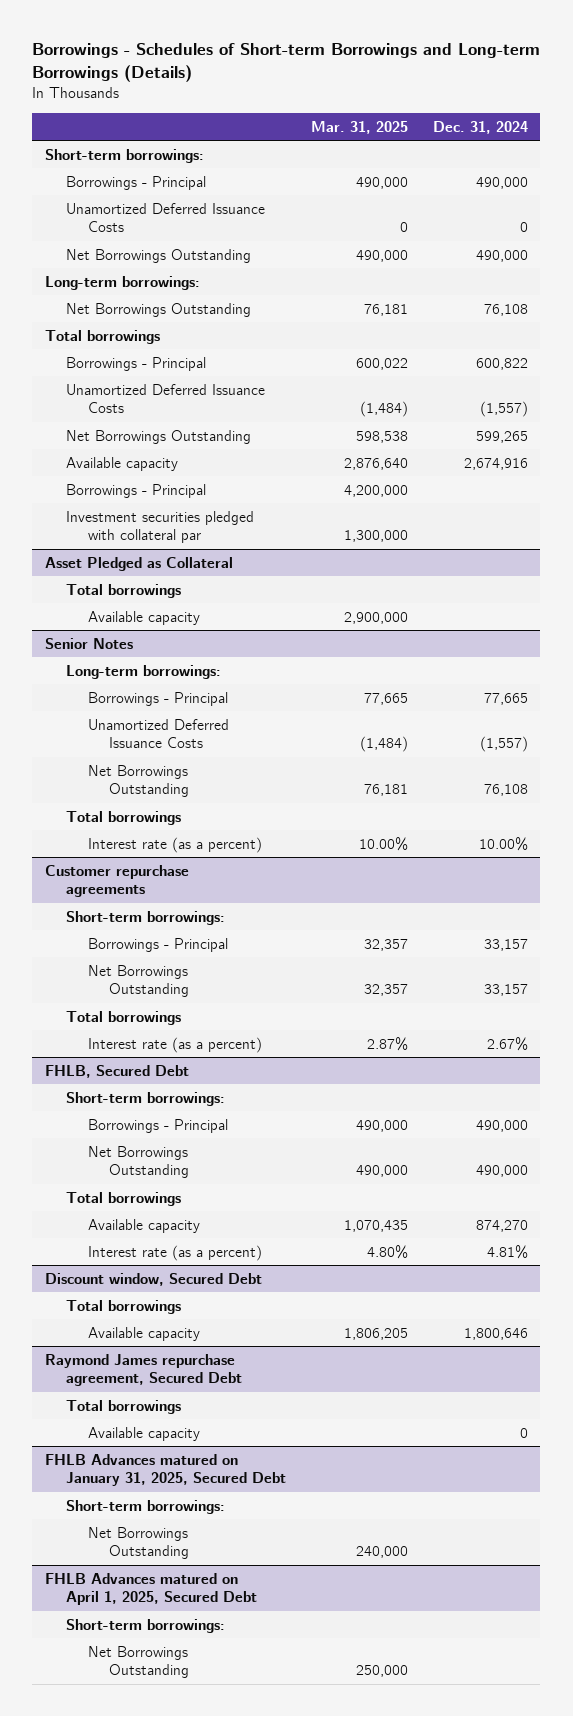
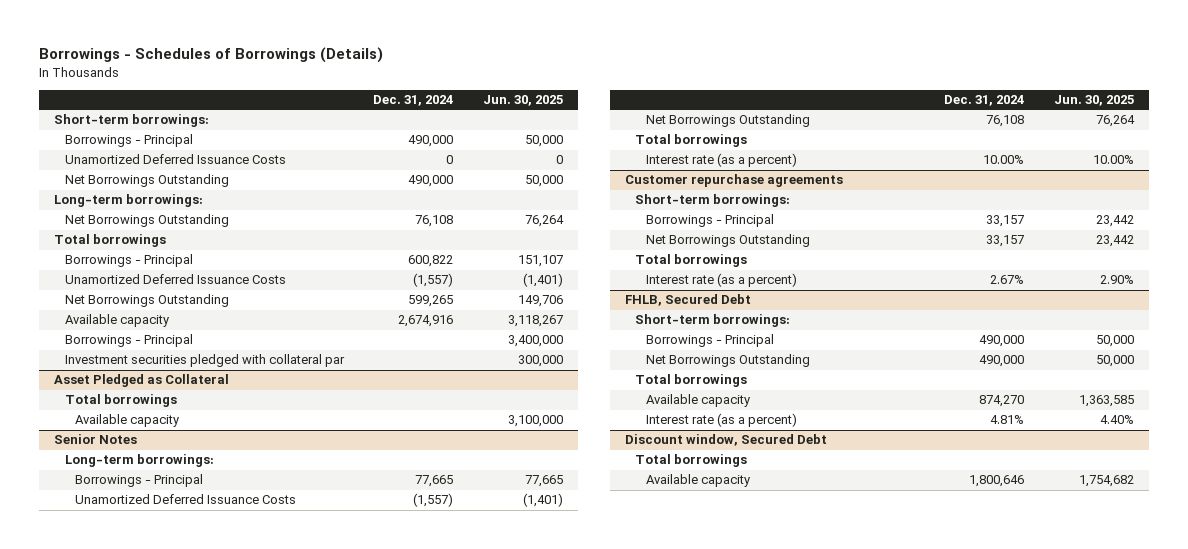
- Borrowings - Schedules of Short-term Borrowings and Long-term Borrowings (Details)
+ Borrowings - Schedules of Borrowings (Details)
- | Mar. 31, 2025 | Dec. 31, 2024
+ | Dec. 31, 2024 | Jun. 30, 2025
- Raymond James repurchase agreement, Secured Debt
- Total borrowings
- Available capacity | | 0
- FHLB Advances matured on January 31, 2025, Secured Debt
- Short-term borrowings:
- Net Borrowings Outstanding | 240,000 |
- FHLB Advances matured on April 1, 2025, Secured Debt
- Short-term borrowings:
- Net Borrowings Outstanding | 250,000 |

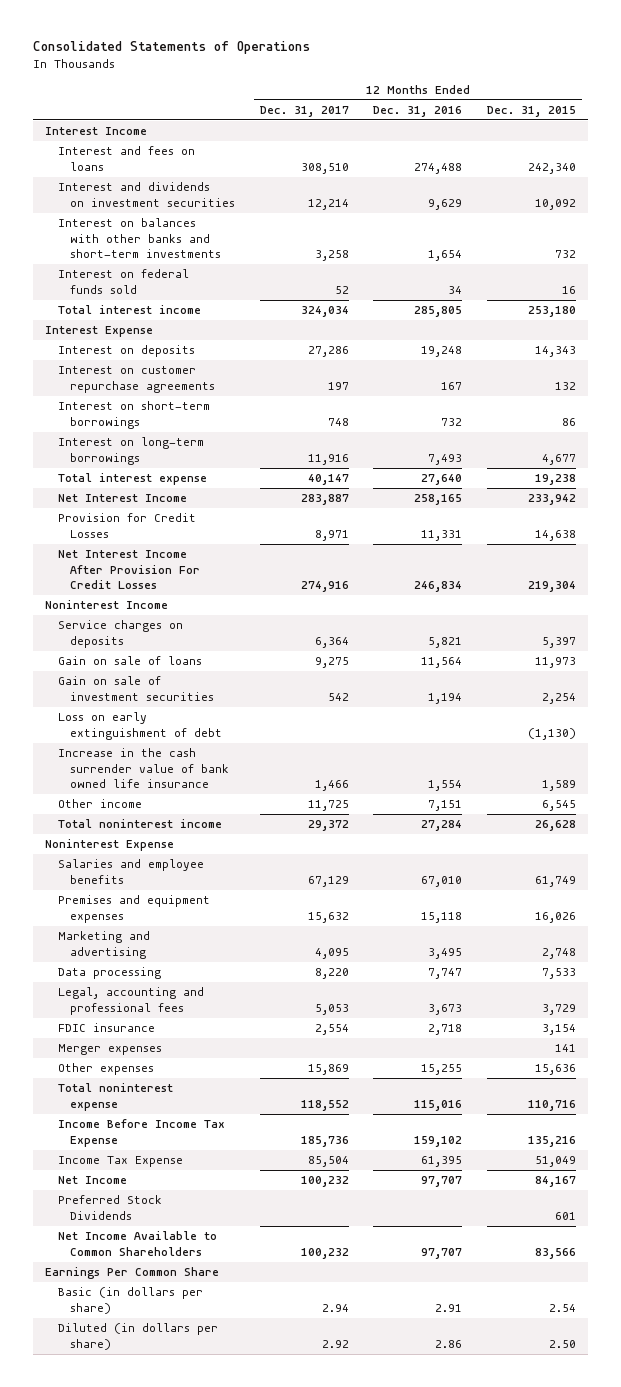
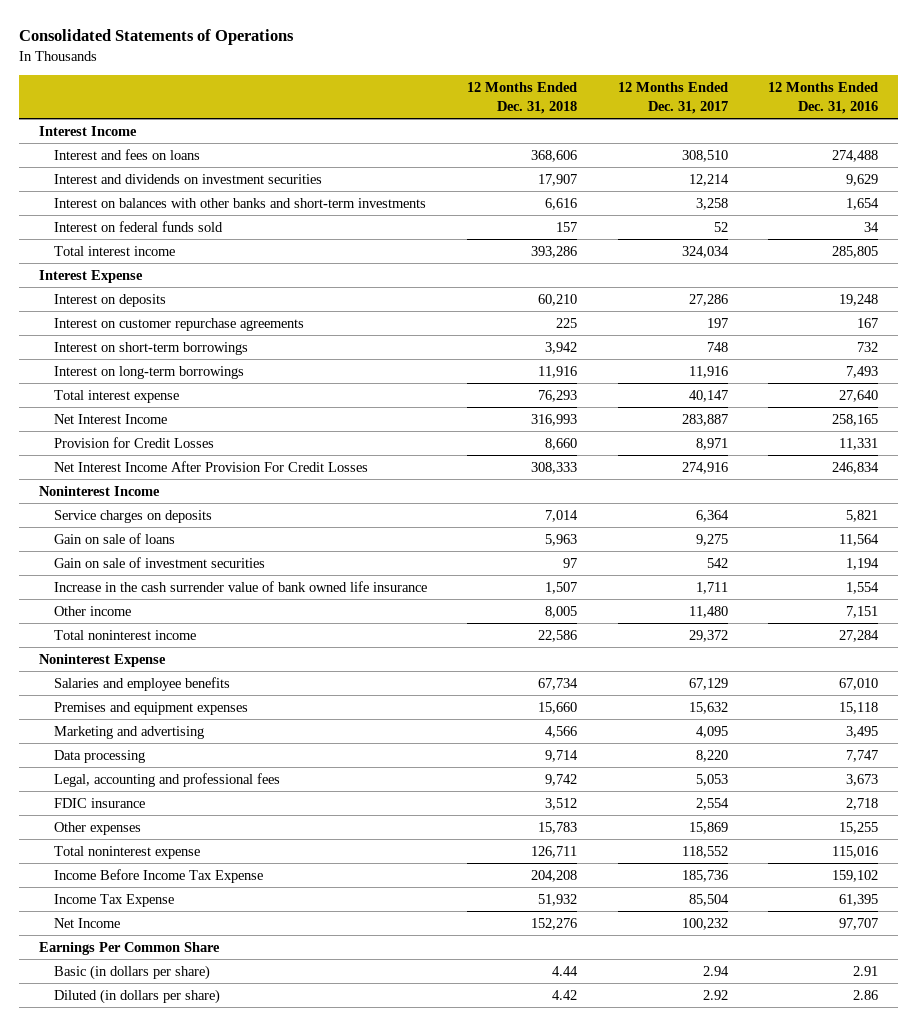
- | 12 Months Ended Dec. 31, 2017 | 12 Months Ended Dec. 31, 2016 | 12 Months Ended Dec. 31, 2015
+ | 12 Months Ended Dec. 31, 2018 | 12 Months Ended Dec. 31, 2017 | 12 Months Ended Dec. 31, 2016
- Loss on early extinguishment of debt | | | (1,130)
- Increase in the cash surrender value of bank owned life insurance | 1,466 | 1,554 | 1,589
- Other income | 11,725 | 7,151 | 6,545
+ Increase in the cash surrender value of bank owned life insurance | 1,507 | 1,711 | 1,554
+ Other income | 8,005 | 11,480 | 7,151
- Merger expenses | | | 141
- Preferred Stock Dividends | | | 601
- Net Income Available to Common Shareholders | 100,232 | 97,707 | 83,566

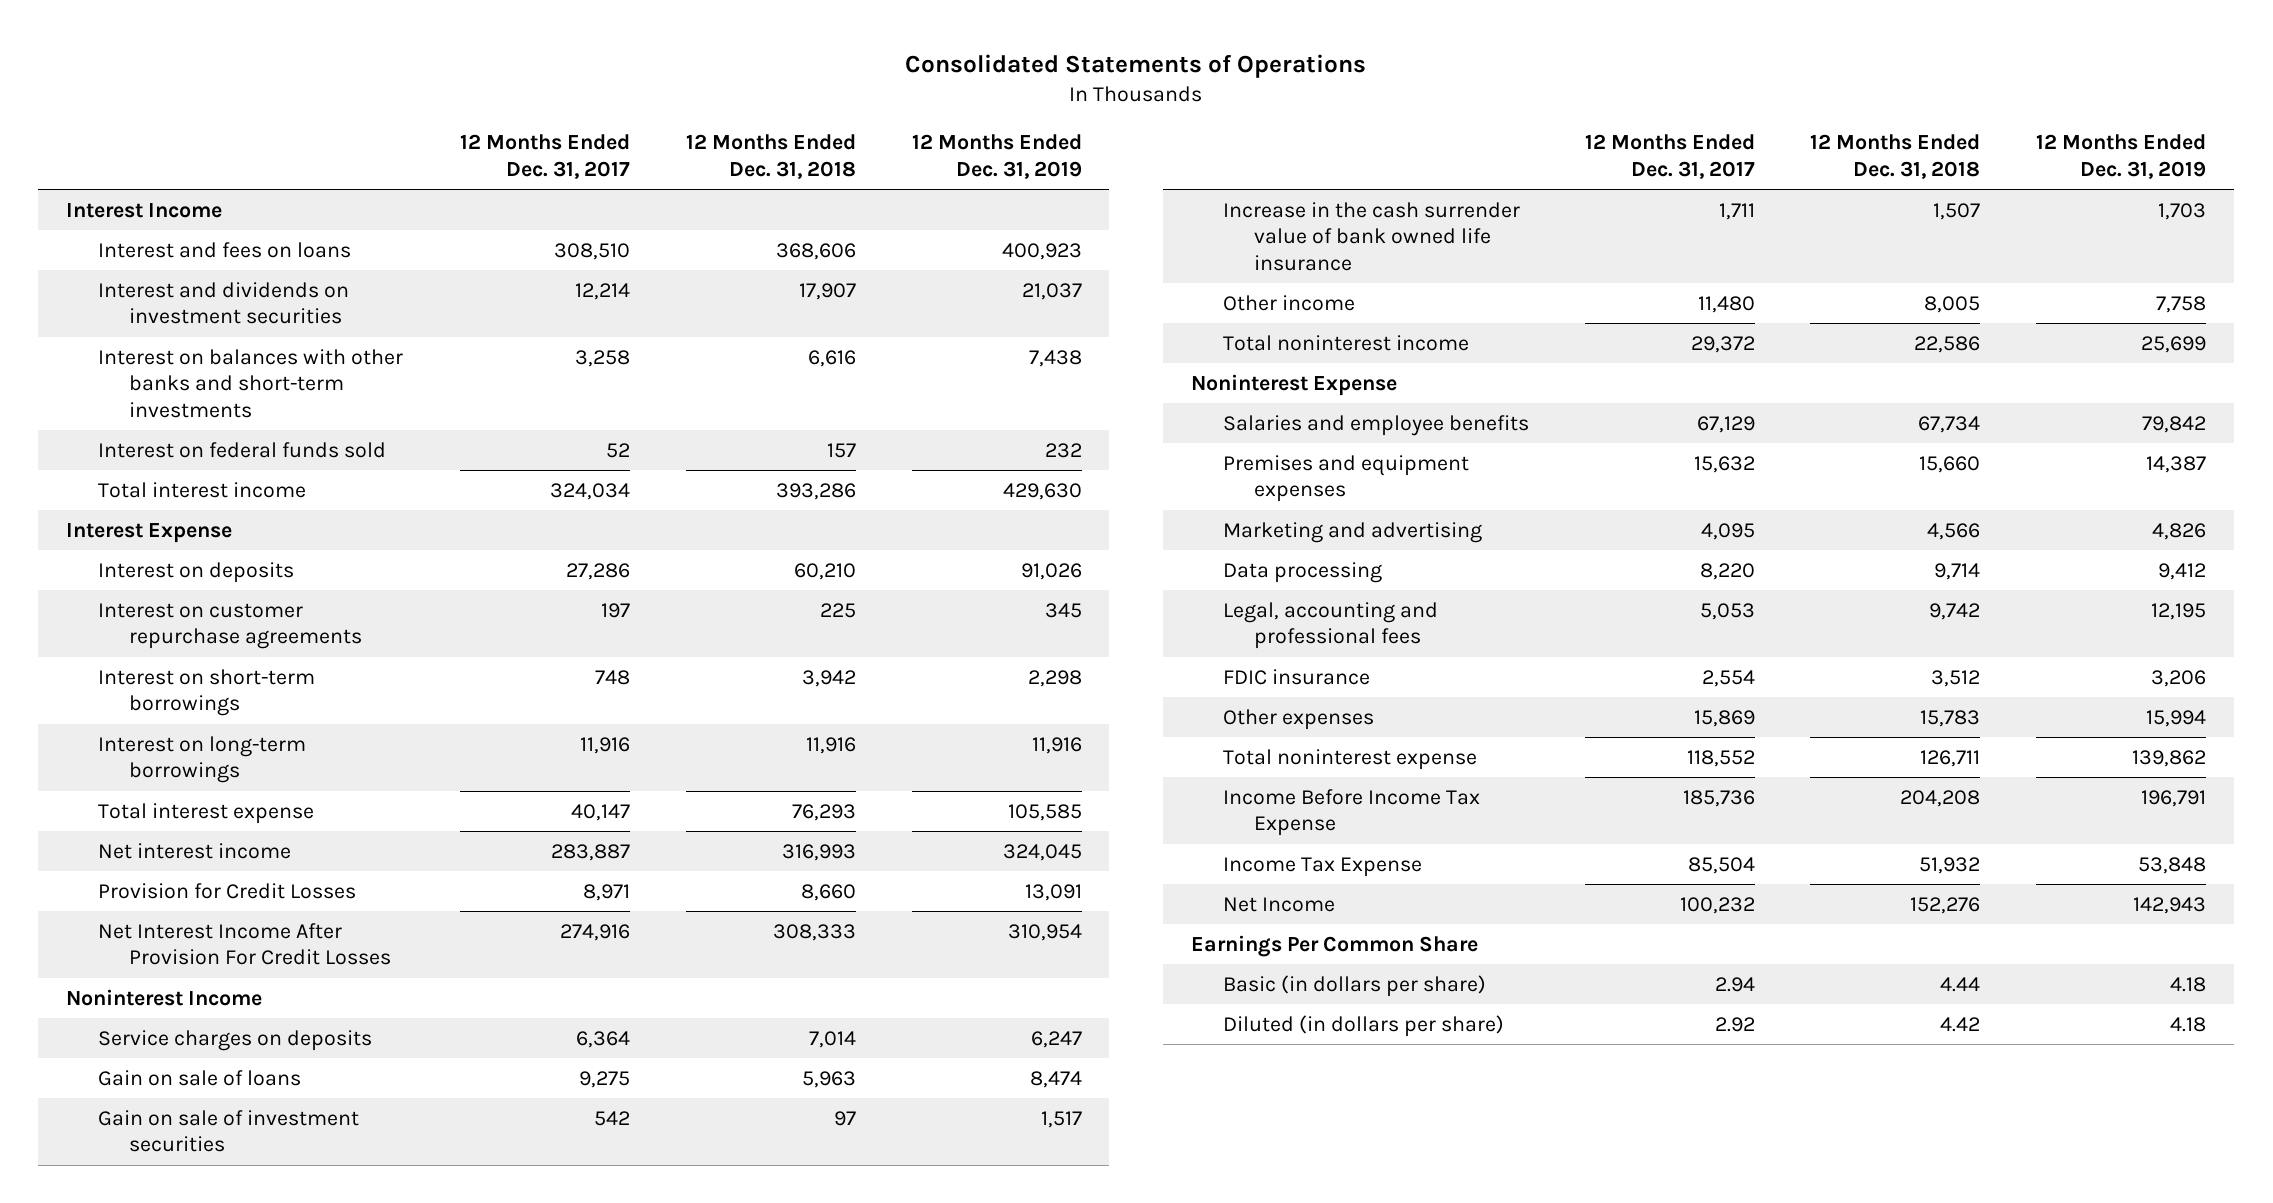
- | 12 Months Ended Dec. 31, 2018 | 12 Months Ended Dec. 31, 2017 | 12 Months Ended Dec. 31, 2016
+ | 12 Months Ended Dec. 31, 2017 | 12 Months Ended Dec. 31, 2018 | 12 Months Ended Dec. 31, 2019
- Net Interest Income | 316,993 | 283,887 | 258,165
+ Net interest income | 283,887 | 316,993 | 324,045

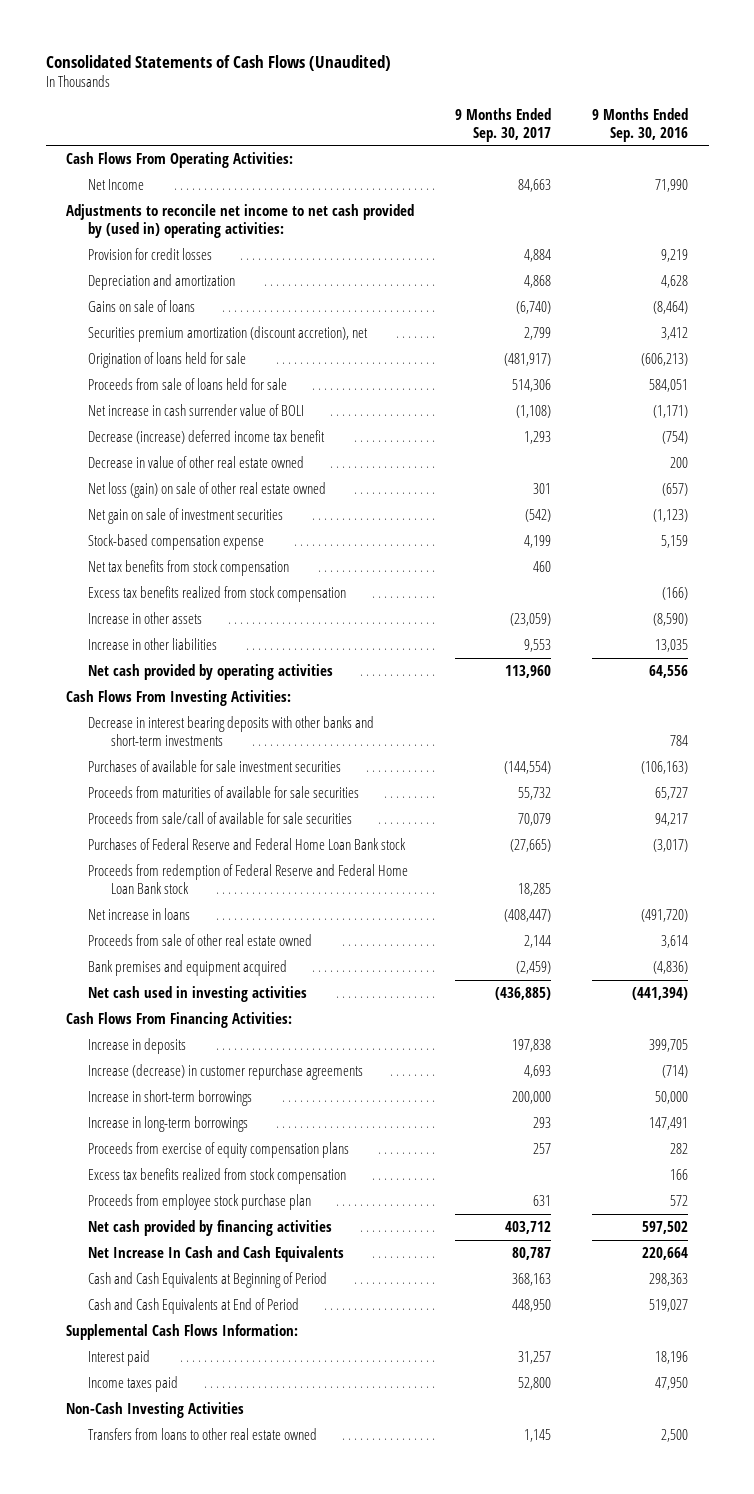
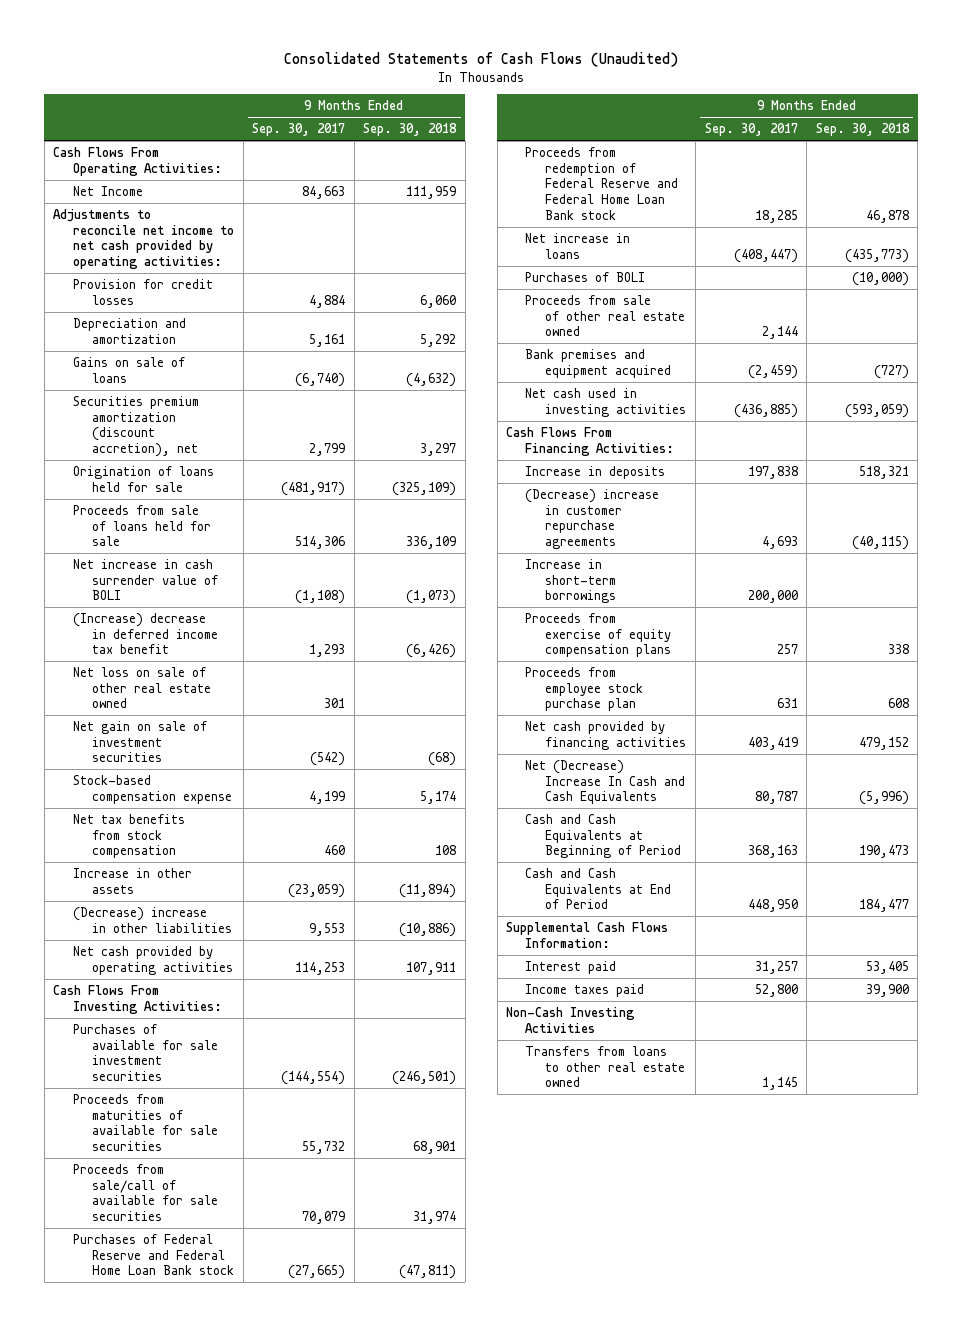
- | 9 Months Ended Sep. 30, 2017 | 9 Months Ended Sep. 30, 2016
+ | 9 Months Ended Sep. 30, 2017 | 9 Months Ended Sep. 30, 2018
- Adjustments to reconcile net income to net cash provided by (used in) operating activities:
+ Adjustments to reconcile net income to net cash provided by operating activities:
- Depreciation and amortization | 4,868 | 4,628
+ Depreciation and amortization | 5,161 | 5,292
- Decrease (increase) deferred income tax benefit | 1,293 | (754)
- Decrease in value of other real estate owned | | 200
- Net loss (gain) on sale of other real estate owned | 301 | (657)
+ (Increase) decrease in deferred income tax benefit | 1,293 | (6,426)
+ Net loss on sale of other real estate owned | 301 |
- Excess tax benefits realized from stock compensation | | (166)
- Increase in other liabilities | 9,553 | 13,035
- Net cash provided by operating activities | 113,960 | 64,556
+ (Decrease) increase in other liabilities | 9,553 | (10,886)
+ Net cash provided by operating activities | 114,253 | 107,911
- Decrease in interest bearing deposits with other banks and short-term investments | | 784
+ Purchases of BOLI | | (10,000)
- Increase (decrease) in customer repurchase agreements | 4,693 | (714)
+ (Decrease) increase in customer repurchase agreements | 4,693 | (40,115)
- Increase in long-term borrowings | 293 | 147,491
- Excess tax benefits realized from stock compensation | | 166
- Net cash provided by financing activities | 403,712 | 597,502
- Net Increase In Cash and Cash Equivalents | 80,787 | 220,664
+ Net cash provided by financing activities | 403,419 | 479,152
+ Net (Decrease) Increase In Cash and Cash Equivalents | 80,787 | (5,996)

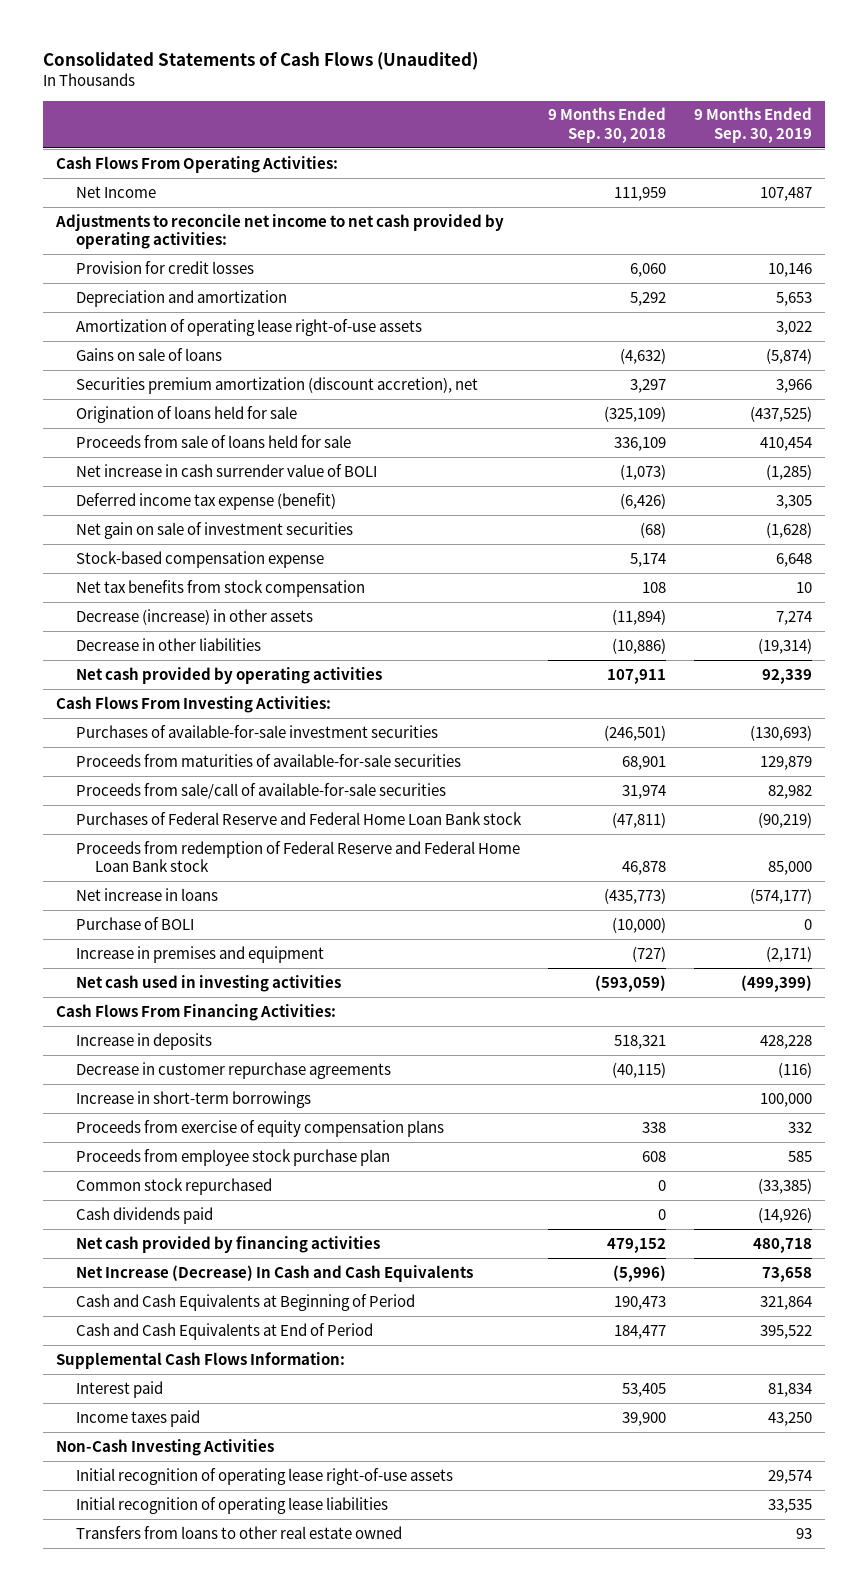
- | 9 Months Ended Sep. 30, 2017 | 9 Months Ended Sep. 30, 2018
+ | 9 Months Ended Sep. 30, 2018 | 9 Months Ended Sep. 30, 2019
+ Amortization of operating lease right-of-use assets | | 3,022
- (Increase) decrease in deferred income tax benefit | 1,293 | (6,426)
- Net loss on sale of other real estate owned | 301 |
+ Deferred income tax expense (benefit) | (6,426) | 3,305
- Increase in other assets | (23,059) | (11,894)
- (Decrease) increase in other liabilities | 9,553 | (10,886)
+ Decrease (increase) in other assets | (11,894) | 7,274
+ Decrease in other liabilities | (10,886) | (19,314)
- Purchases of available for sale investment securities | (144,554) | (246,501)
- Proceeds from maturities of available for sale securities | 55,732 | 68,901
- Proceeds from sale/call of available for sale securities | 70,079 | 31,974
+ Purchases of available-for-sale investment securities | (246,501) | (130,693)
+ Proceeds from maturities of available-for-sale securities | 68,901 | 129,879
+ Proceeds from sale/call of available-for-sale securities | 31,974 | 82,982
- Purchases of BOLI | | (10,000)
- Proceeds from sale of other real estate owned | 2,144 |
- Bank premises and equipment acquired | (2,459) | (727)
+ Purchase of BOLI | (10,000) | 0
+ Increase in premises and equipment | (727) | (2,171)
- (Decrease) increase in customer repurchase agreements | 4,693 | (40,115)
+ Decrease in customer repurchase agreements | (40,115) | (116)
+ Common stock repurchased | 0 | (33,385)
+ Cash dividends paid | 0 | (14,926)
- Net (Decrease) Increase In Cash and Cash Equivalents | 80,787 | (5,996)
+ Net Increase (Decrease) In Cash and Cash Equivalents | (5,996) | 73,658
+ Initial recognition of operating lease right-of-use assets | | 29,574
+ Initial recognition of operating lease liabilities | | 33,535

